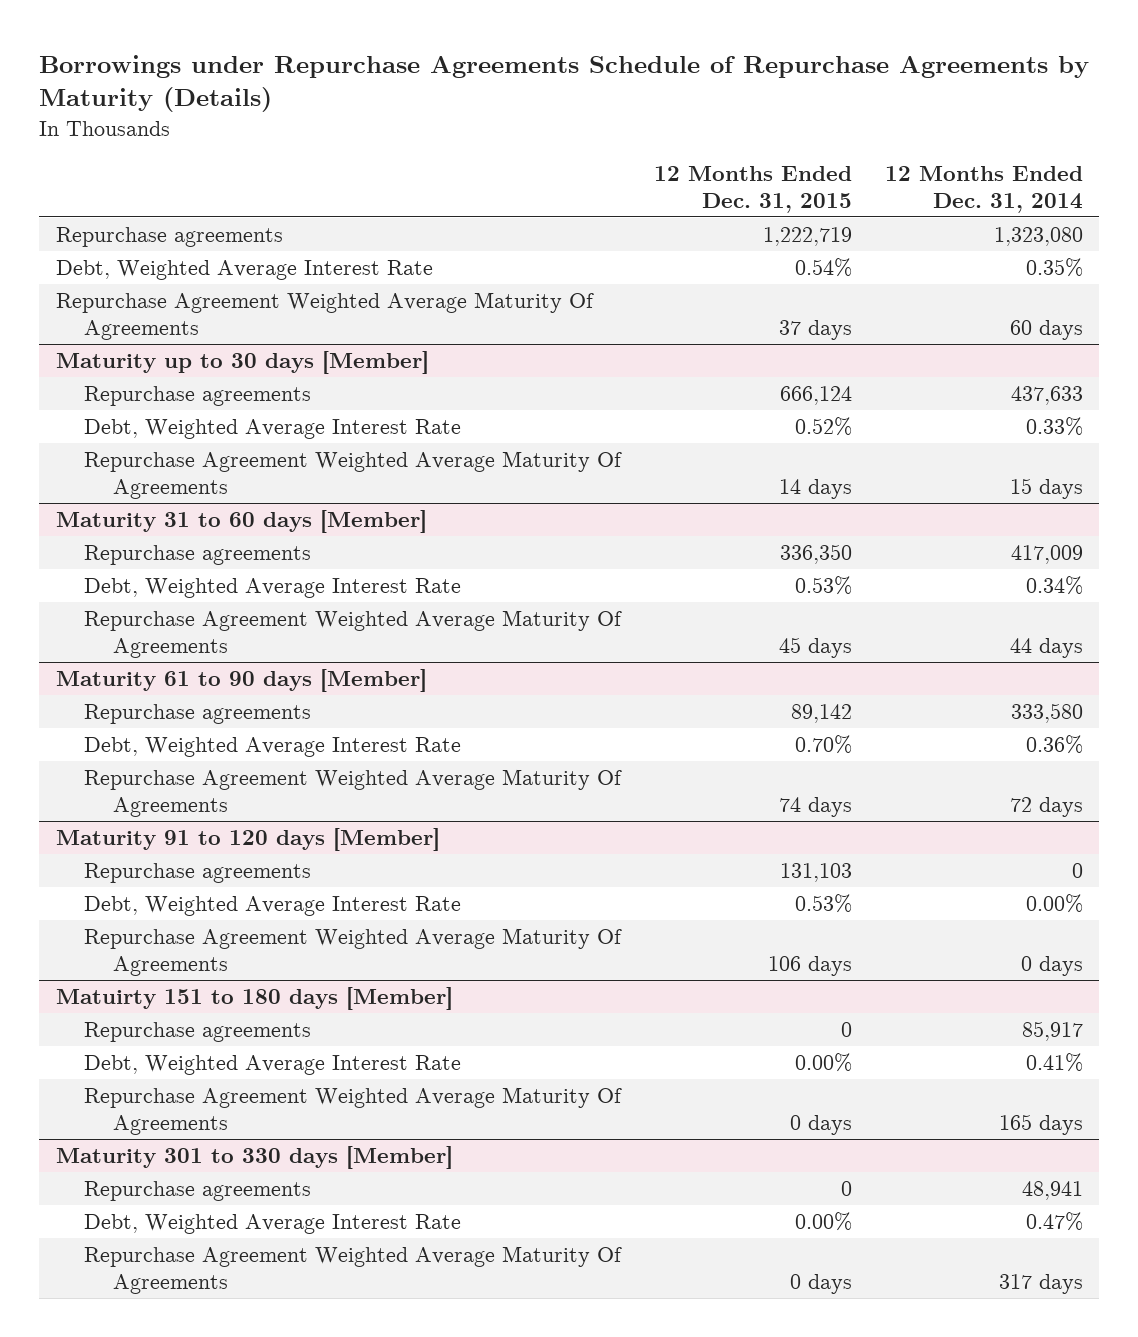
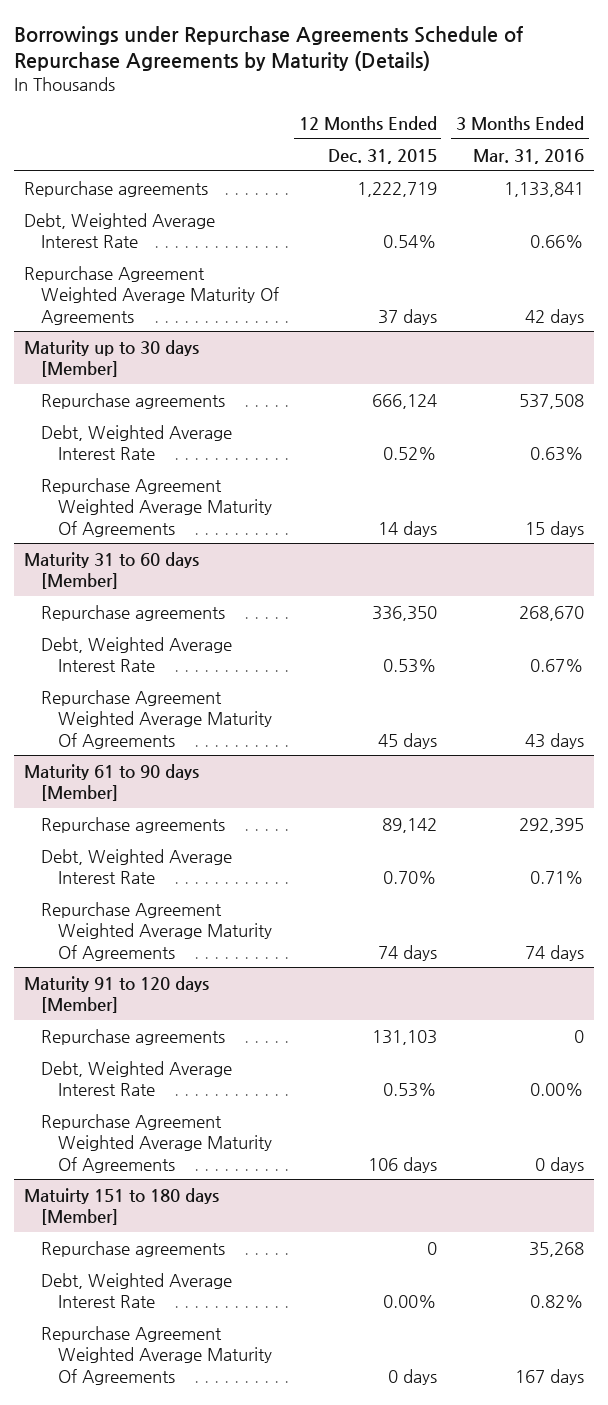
- | 12 Months Ended Dec. 31, 2015 | 12 Months Ended Dec. 31, 2014
+ | 12 Months Ended Dec. 31, 2015 | 3 Months Ended Mar. 31, 2016
- Maturity 301 to 330 days [Member]
- Repurchase agreements | 0 | 48,941
- Debt, Weighted Average Interest Rate | 0.00% | 0.47%
- Repurchase Agreement Weighted Average Maturity Of Agreements | 0 days | 317 days

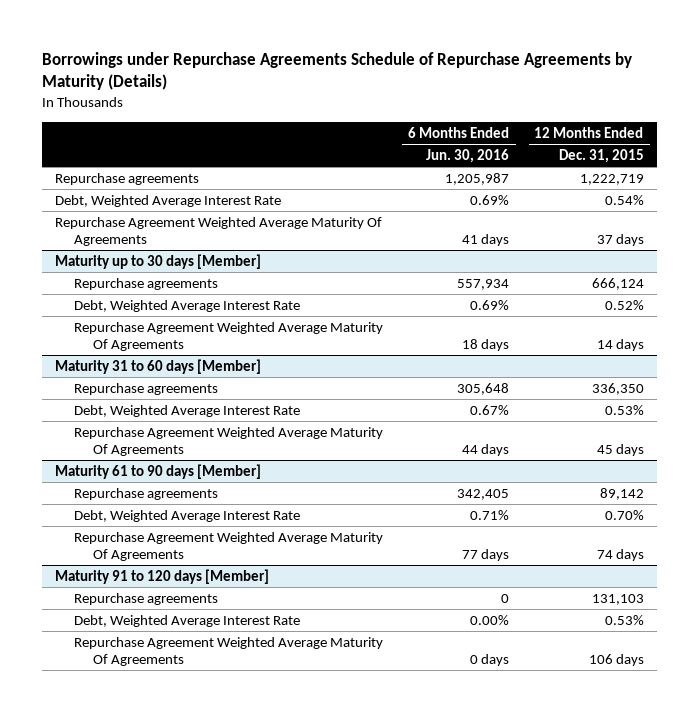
- | 12 Months Ended Dec. 31, 2015 | 3 Months Ended Mar. 31, 2016
+ | 6 Months Ended Jun. 30, 2016 | 12 Months Ended Dec. 31, 2015
- Matuirty 151 to 180 days [Member]
- Repurchase agreements | 0 | 35,268
- Debt, Weighted Average Interest Rate | 0.00% | 0.82%
- Repurchase Agreement Weighted Average Maturity Of Agreements | 0 days | 167 days

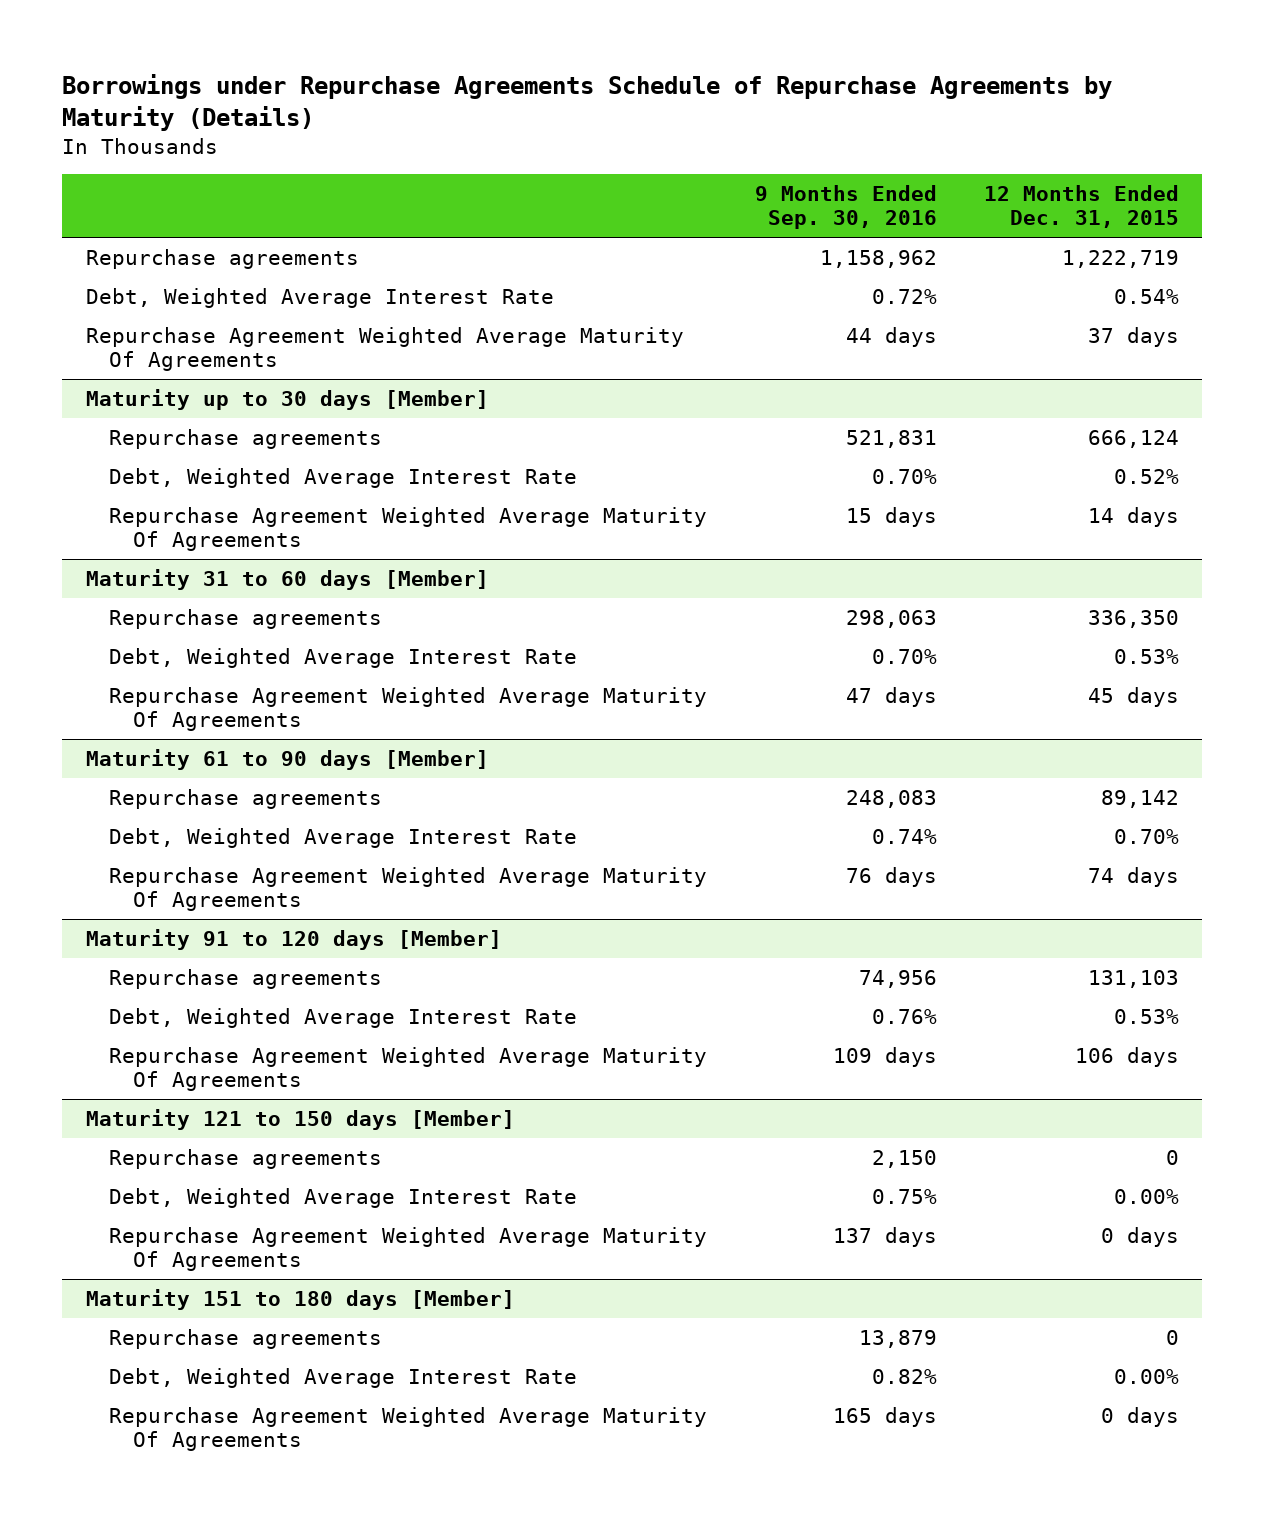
- | 6 Months Ended Jun. 30, 2016 | 12 Months Ended Dec. 31, 2015
+ | 9 Months Ended Sep. 30, 2016 | 12 Months Ended Dec. 31, 2015
+ Maturity 121 to 150 days [Member]
+ Repurchase agreements | 2,150 | 0
+ Debt, Weighted Average Interest Rate | 0.75% | 0.00%
+ Repurchase Agreement Weighted Average Maturity Of Agreements | 137 days | 0 days
+ Maturity 151 to 180 days [Member]
+ Repurchase agreements | 13,879 | 0
+ Debt, Weighted Average Interest Rate | 0.82% | 0.00%
+ Repurchase Agreement Weighted Average Maturity Of Agreements | 165 days | 0 days

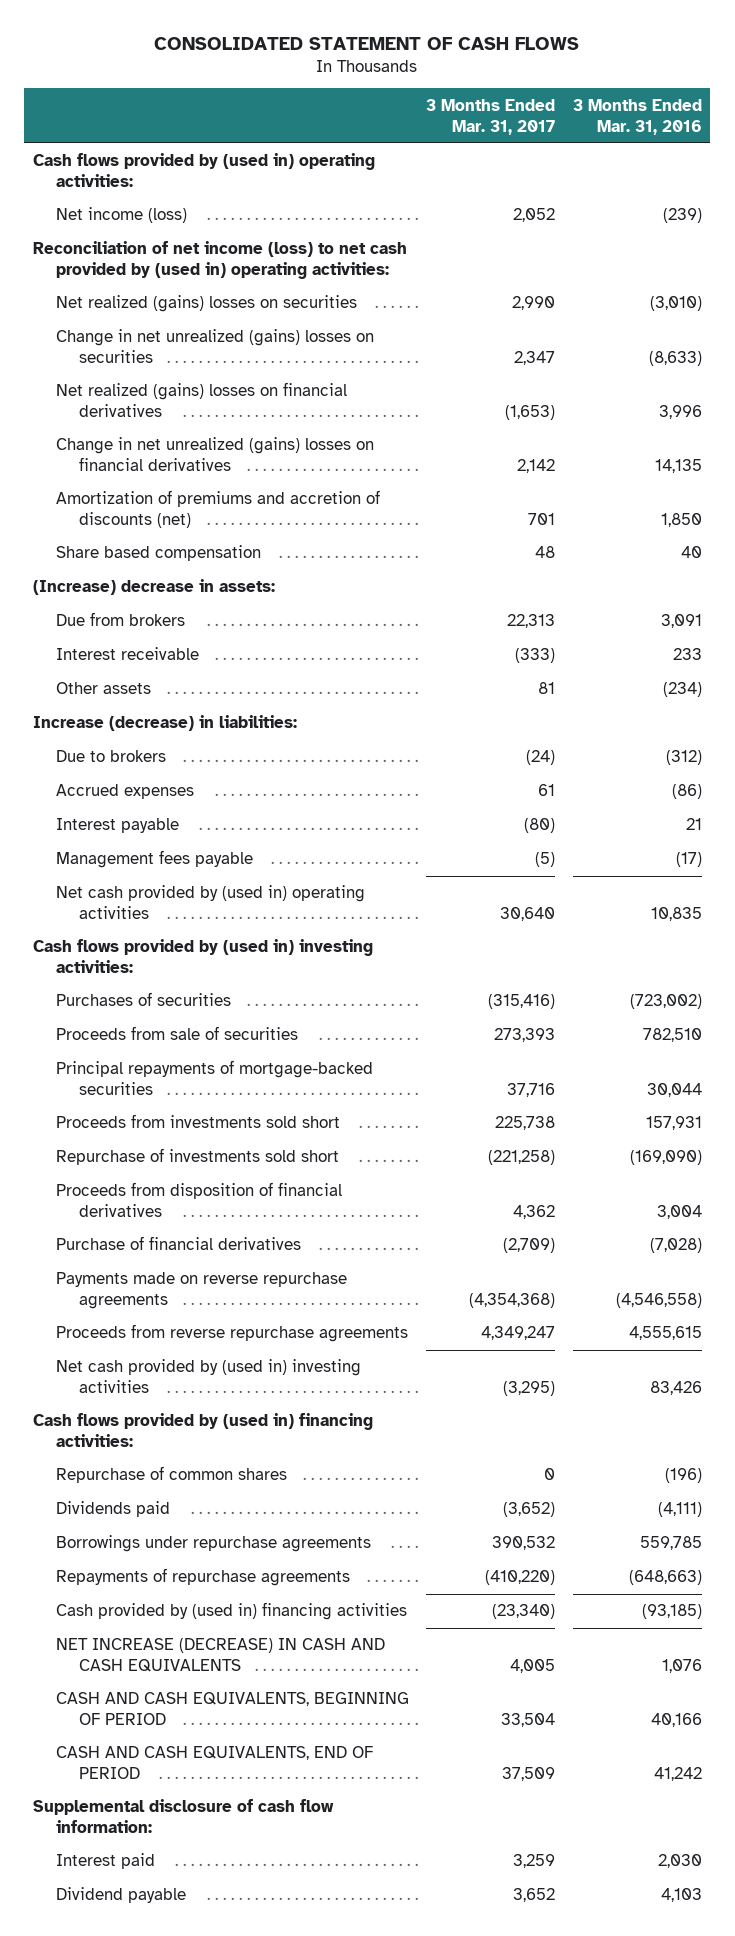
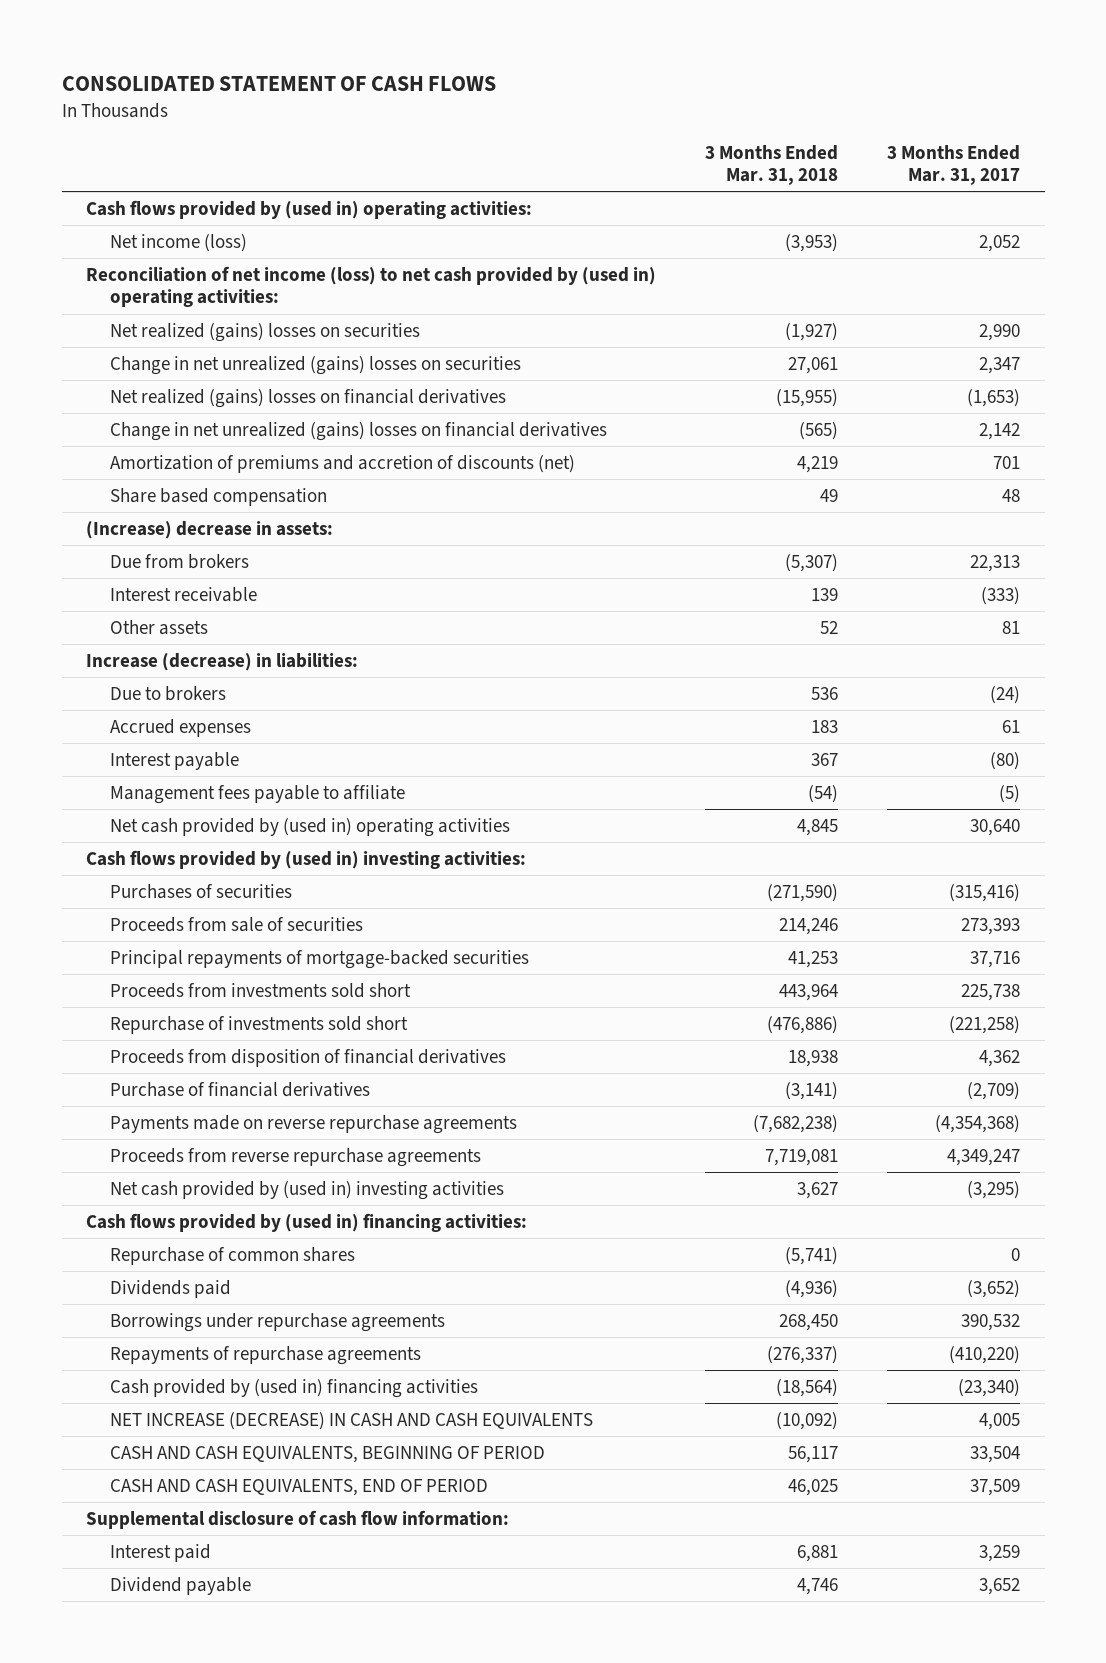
- | 3 Months Ended Mar. 31, 2017 | 3 Months Ended Mar. 31, 2016
+ | 3 Months Ended Mar. 31, 2018 | 3 Months Ended Mar. 31, 2017
- Management fees payable | (5) | (17)
+ Management fees payable to affiliate | (54) | (5)

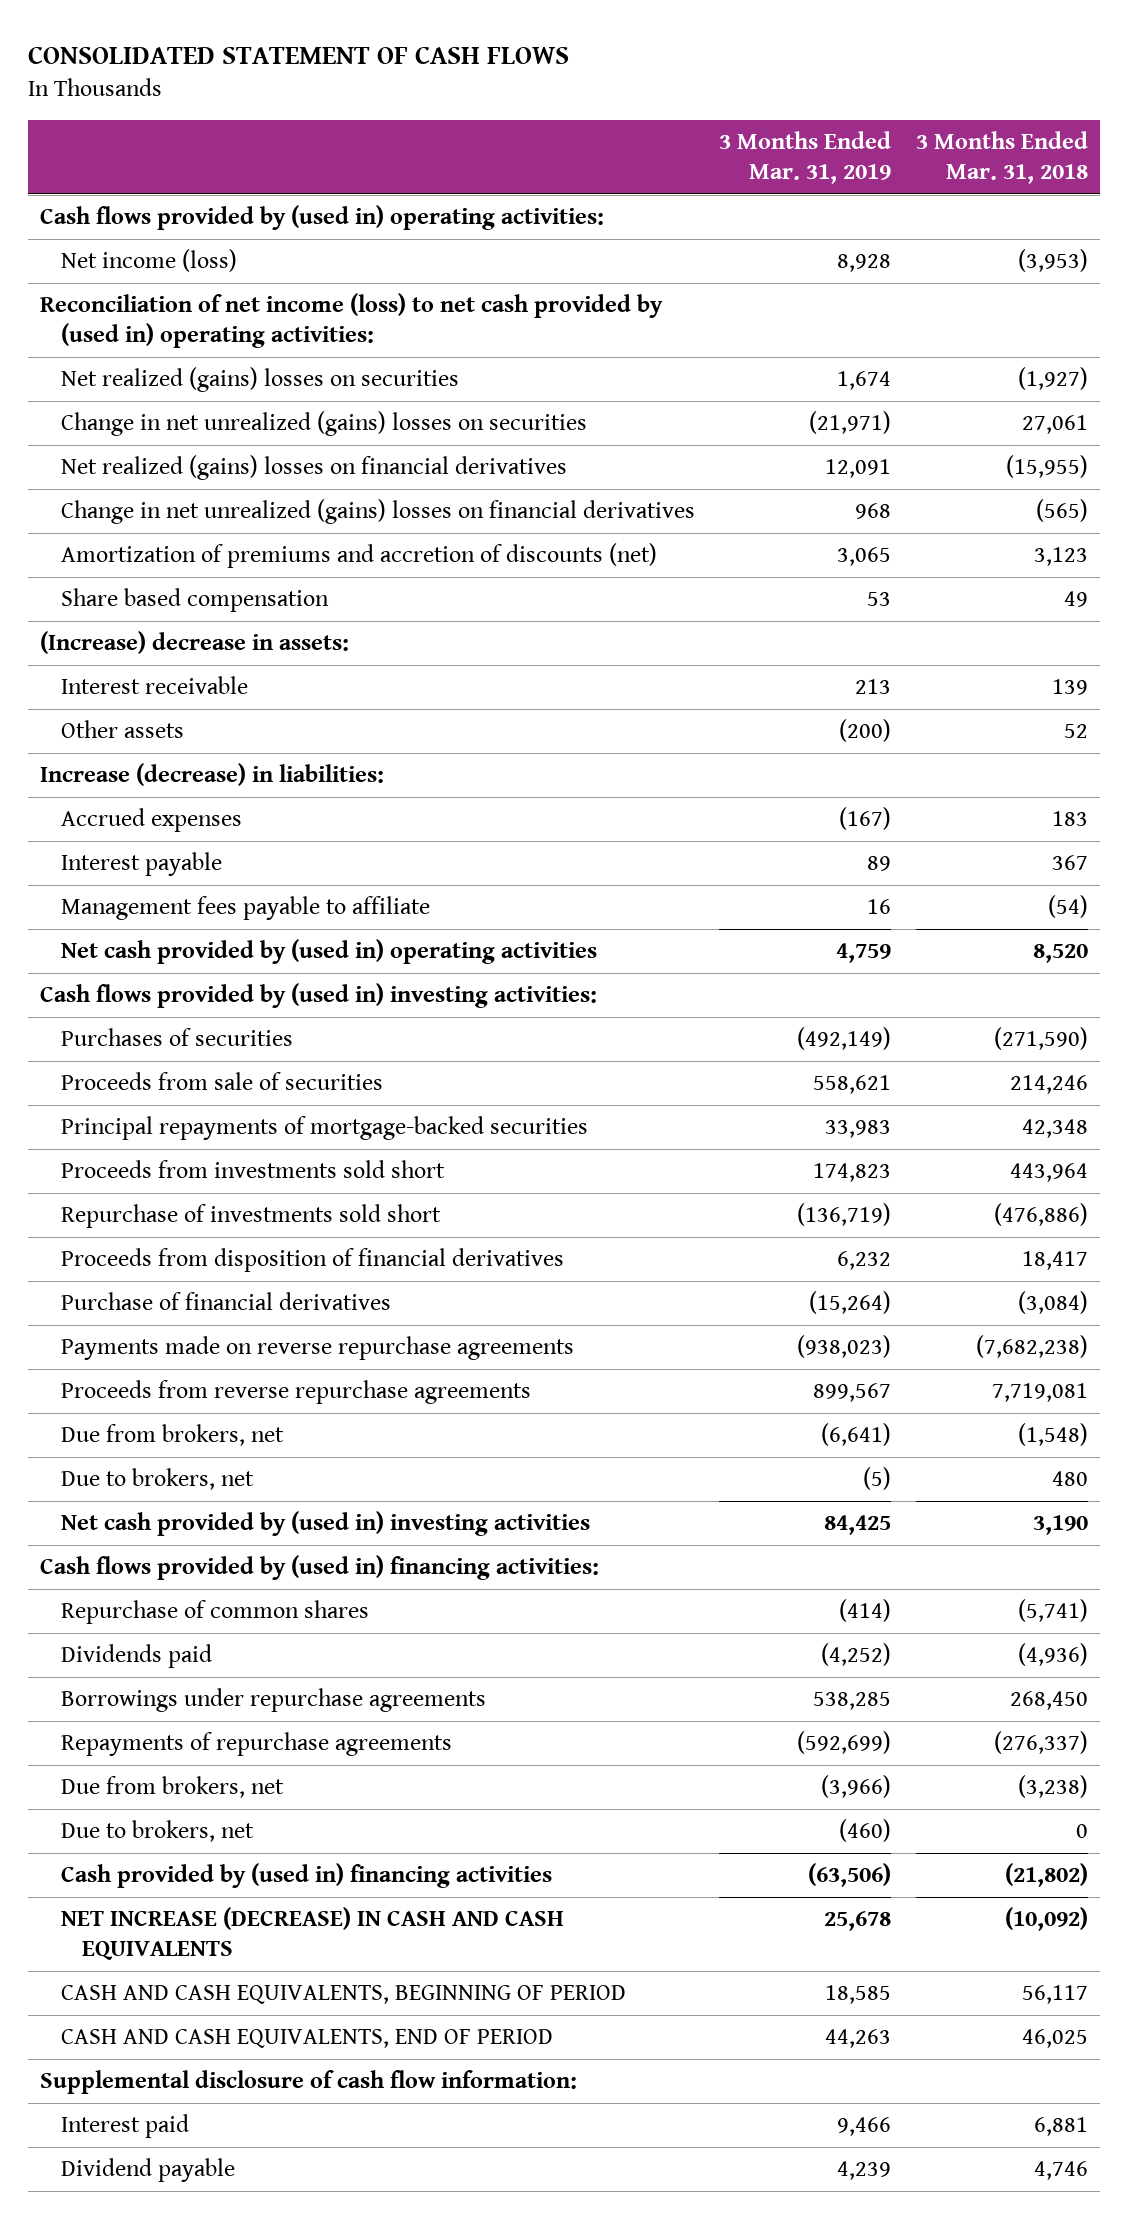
- | 3 Months Ended Mar. 31, 2018 | 3 Months Ended Mar. 31, 2017
+ | 3 Months Ended Mar. 31, 2019 | 3 Months Ended Mar. 31, 2018
- Amortization of premiums and accretion of discounts (net) | 4,219 | 701
+ Amortization of premiums and accretion of discounts (net) | 3,065 | 3,123
- Due from brokers | (5,307) | 22,313
- Due to brokers | 536 | (24)
- Net cash provided by (used in) operating activities | 4,845 | 30,640
+ Net cash provided by (used in) operating activities | 4,759 | 8,520
- Principal repayments of mortgage-backed securities | 41,253 | 37,716
+ Principal repayments of mortgage-backed securities | 33,983 | 42,348
- Proceeds from disposition of financial derivatives | 18,938 | 4,362
- Purchase of financial derivatives | (3,141) | (2,709)
+ Proceeds from disposition of financial derivatives | 6,232 | 18,417
+ Purchase of financial derivatives | (15,264) | (3,084)
- Net cash provided by (used in) investing activities | 3,627 | (3,295)
+ Due from brokers, net | (6,641) | (1,548)
+ Due to brokers, net | (5) | 480
+ Net cash provided by (used in) investing activities | 84,425 | 3,190
- Cash provided by (used in) financing activities | (18,564) | (23,340)
+ Due from brokers, net | (3,966) | (3,238)
+ Due to brokers, net | (460) | 0
+ Cash provided by (used in) financing activities | (63,506) | (21,802)

